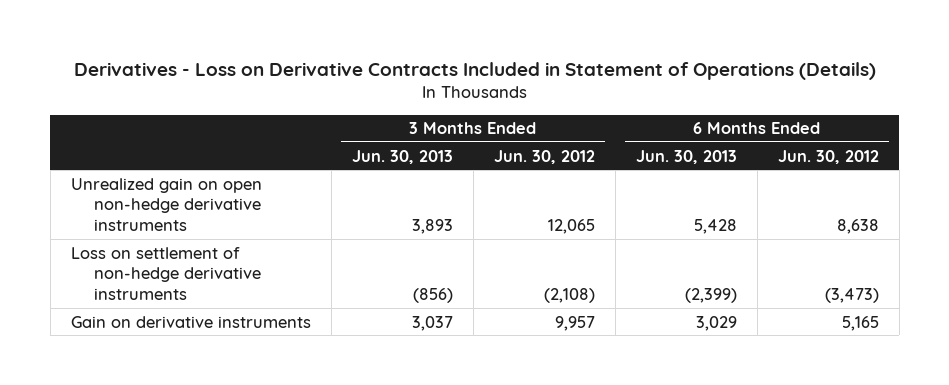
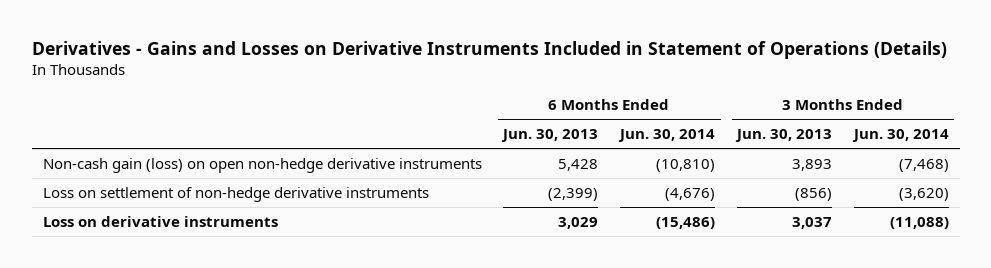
- Derivatives - Loss on Derivative Contracts Included in Statement of Operations (Details)
+ Derivatives - Gains and Losses on Derivative Instruments Included in Statement of Operations (Details)
- | 3 Months Ended Jun. 30, 2013 | 3 Months Ended Jun. 30, 2012 | 6 Months Ended Jun. 30, 2013 | 6 Months Ended Jun. 30, 2012
+ | 6 Months Ended Jun. 30, 2013 | 6 Months Ended Jun. 30, 2014 | 3 Months Ended Jun. 30, 2013 | 3 Months Ended Jun. 30, 2014
- Unrealized gain on open non-hedge derivative instruments | 3,893 | 12,065 | 5,428 | 8,638
+ Non-cash gain (loss) on open non-hedge derivative instruments | 5,428 | (10,810) | 3,893 | (7,468)
- Gain on derivative instruments | 3,037 | 9,957 | 3,029 | 5,165
+ Loss on derivative instruments | 3,029 | (15,486) | 3,037 | (11,088)

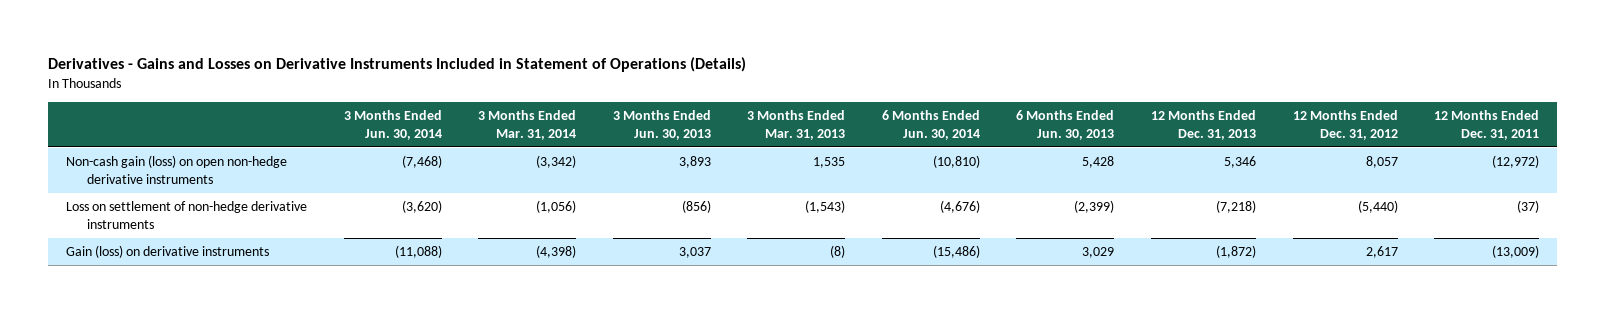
- | 6 Months Ended Jun. 30, 2013 | 6 Months Ended Jun. 30, 2014 | 3 Months Ended Jun. 30, 2013 | 3 Months Ended Jun. 30, 2014
+ | 3 Months Ended Jun. 30, 2014 | 3 Months Ended Mar. 31, 2014 | 3 Months Ended Jun. 30, 2013 | 3 Months Ended Mar. 31, 2013 | 6 Months Ended Jun. 30, 2014 | 6 Months Ended Jun. 30, 2013 | 12 Months Ended Dec. 31, 2013 | 12 Months Ended Dec. 31, 2012 | 12 Months Ended Dec. 31, 2011
- Loss on derivative instruments | 3,029 | (15,486) | 3,037 | (11,088)
+ Gain (loss) on derivative instruments | (11,088) | (4,398) | 3,037 | (8) | (15,486) | 3,029 | (1,872) | 2,617 | (13,009)

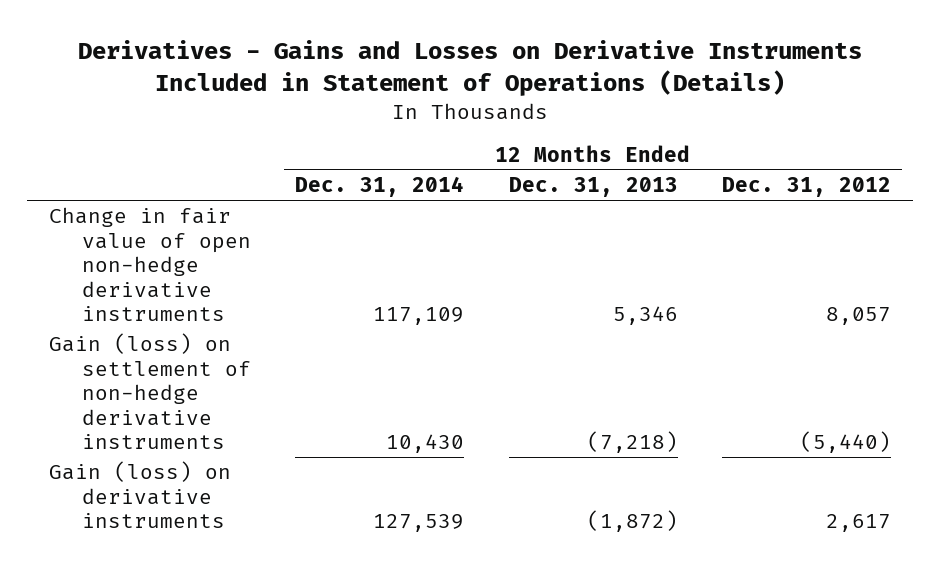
- | 3 Months Ended Jun. 30, 2014 | 3 Months Ended Mar. 31, 2014 | 3 Months Ended Jun. 30, 2013 | 3 Months Ended Mar. 31, 2013 | 6 Months Ended Jun. 30, 2014 | 6 Months Ended Jun. 30, 2013 | 12 Months Ended Dec. 31, 2013 | 12 Months Ended Dec. 31, 2012 | 12 Months Ended Dec. 31, 2011
+ | 12 Months Ended Dec. 31, 2014 | 12 Months Ended Dec. 31, 2013 | 12 Months Ended Dec. 31, 2012
- Non-cash gain (loss) on open non-hedge derivative instruments | (7,468) | (3,342) | 3,893 | 1,535 | (10,810) | 5,428 | 5,346 | 8,057 | (12,972)
- Loss on settlement of non-hedge derivative instruments | (3,620) | (1,056) | (856) | (1,543) | (4,676) | (2,399) | (7,218) | (5,440) | (37)
+ Change in fair value of open non-hedge derivative instruments | 117,109 | 5,346 | 8,057
+ Gain (loss) on settlement of non-hedge derivative instruments | 10,430 | (7,218) | (5,440)

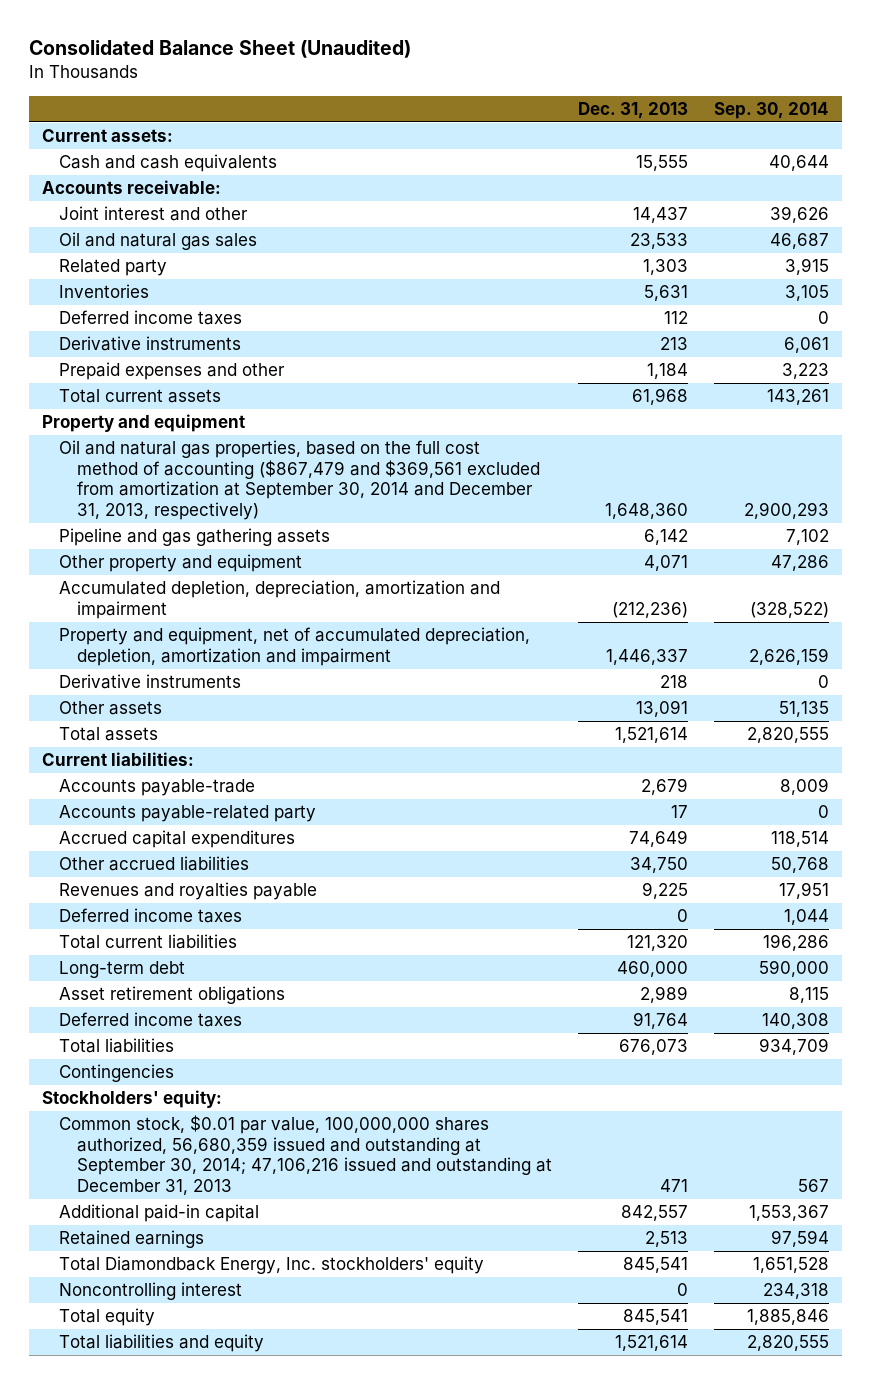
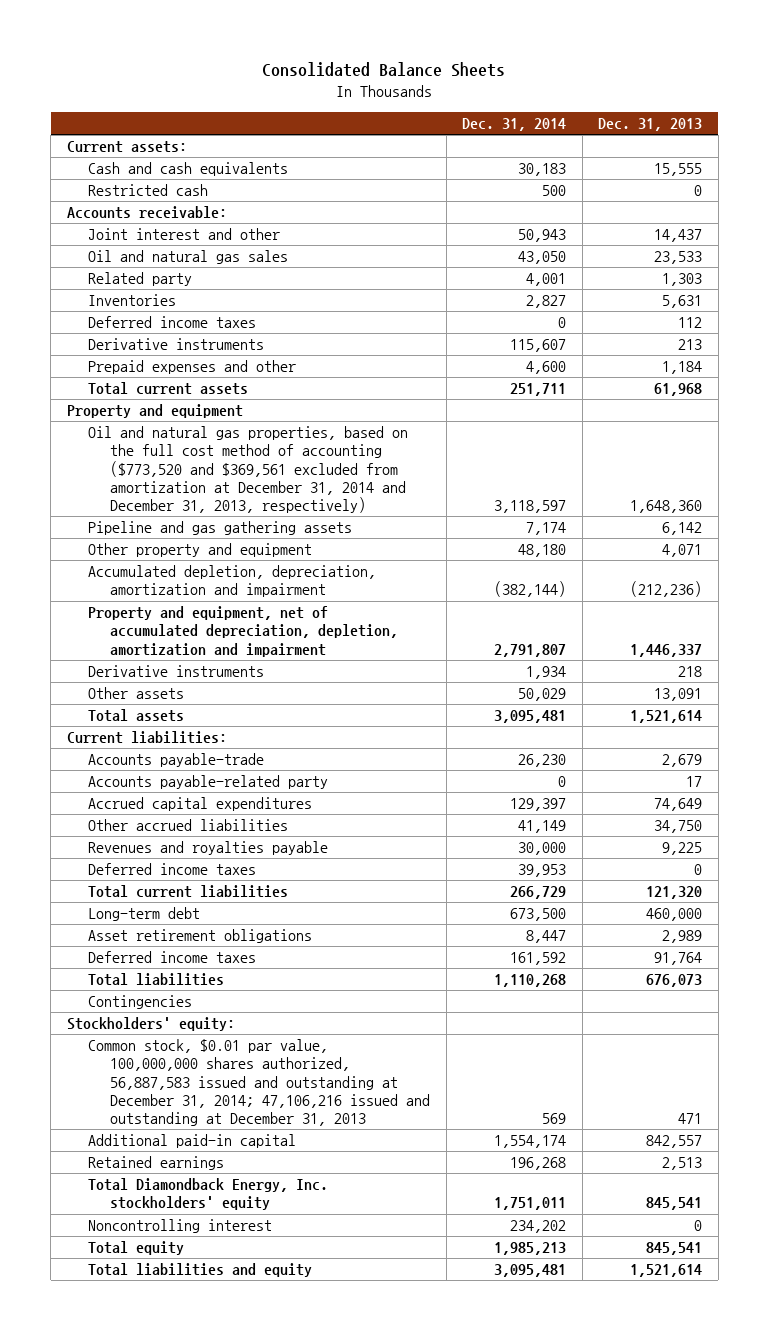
- Consolidated Balance Sheet (Unaudited)
+ Consolidated Balance Sheets
- | Dec. 31, 2013 | Sep. 30, 2014
+ | Dec. 31, 2014 | Dec. 31, 2013
+ Restricted cash | 500 | 0
- Oil and natural gas properties, based on the full cost method of accounting ($867,479 and $369,561 excluded from amortization at September 30, 2014 and December 31, 2013, respectively) | 1,648,360 | 2,900,293
+ Oil and natural gas properties, based on the full cost method of accounting ($773,520 and $369,561 excluded from amortization at December 31, 2014 and December 31, 2013, respectively) | 3,118,597 | 1,648,360
- Common stock, $0.01 par value, 100,000,000 shares authorized, 56,680,359 issued and outstanding at September 30, 2014; 47,106,216 issued and outstanding at December 31, 2013 | 471 | 567
+ Common stock, $0.01 par value, 100,000,000 shares authorized, 56,887,583 issued and outstanding at December 31, 2014; 47,106,216 issued and outstanding at December 31, 2013 | 569 | 471

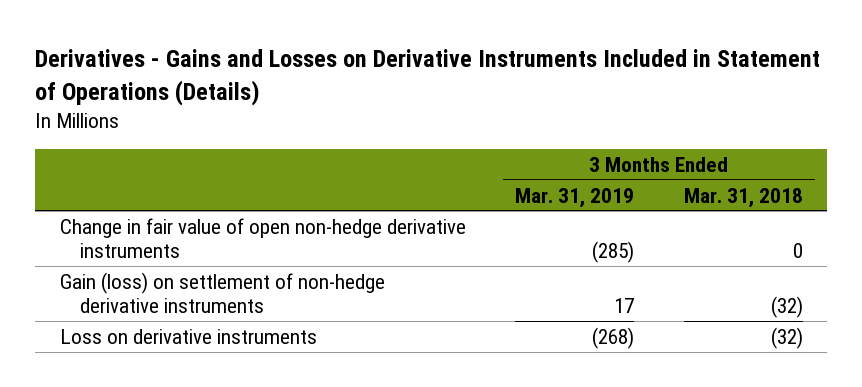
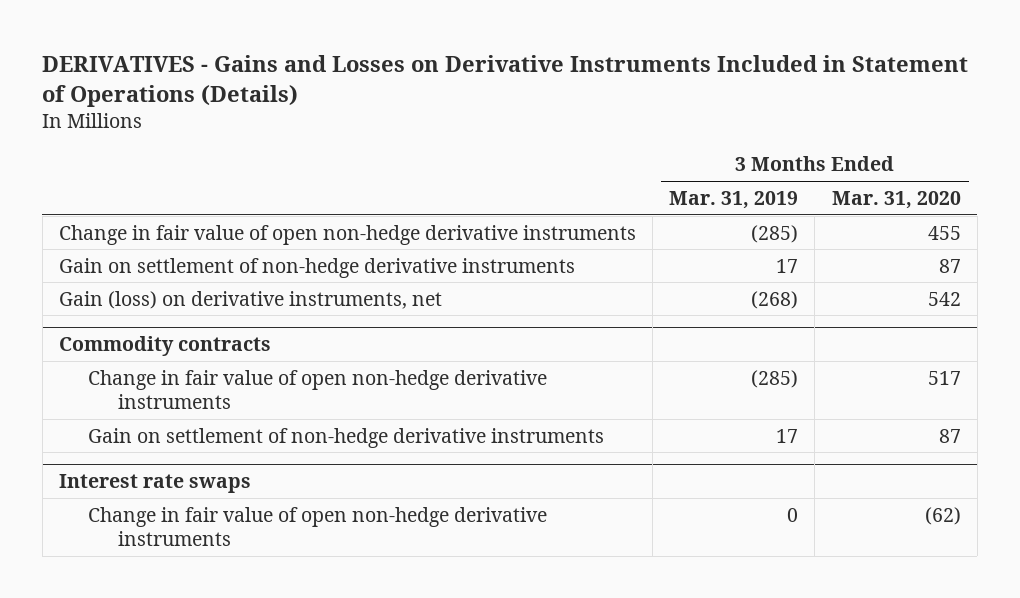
- Derivatives - Gains and Losses on Derivative Instruments Included in Statement of Operations (Details)
+ DERIVATIVES - Gains and Losses on Derivative Instruments Included in Statement of Operations (Details)
- | 3 Months Ended Mar. 31, 2019 | 3 Months Ended Mar. 31, 2018
+ | 3 Months Ended Mar. 31, 2019 | 3 Months Ended Mar. 31, 2020
- Gain (loss) on settlement of non-hedge derivative instruments | 17 | (32)
- Loss on derivative instruments | (268) | (32)
+ Gain on settlement of non-hedge derivative instruments | 17 | 87
+ Gain (loss) on derivative instruments, net | (268) | 542
+ Commodity contracts
+ Change in fair value of open non-hedge derivative instruments | (285) | 517
+ Gain on settlement of non-hedge derivative instruments | 17 | 87
+ Interest rate swaps
+ Change in fair value of open non-hedge derivative instruments | 0 | (62)

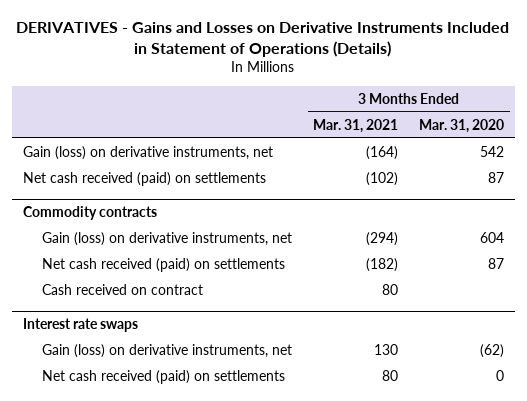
- | 3 Months Ended Mar. 31, 2019 | 3 Months Ended Mar. 31, 2020
+ | 3 Months Ended Mar. 31, 2021 | 3 Months Ended Mar. 31, 2020
- Change in fair value of open non-hedge derivative instruments | (285) | 455
- Gain on settlement of non-hedge derivative instruments | 17 | 87
+ Net cash received (paid) on settlements | (102) | 87
@ Commodity contracts
- Change in fair value of open non-hedge derivative instruments | (285) | 517
- Gain on settlement of non-hedge derivative instruments | 17 | 87
+ Gain (loss) on derivative instruments, net | (294) | 604
+ Net cash received (paid) on settlements | (182) | 87
+ Cash received on contract | 80 |
@ Interest rate swaps
- Change in fair value of open non-hedge derivative instruments | 0 | (62)
+ Gain (loss) on derivative instruments, net | 130 | (62)
+ Net cash received (paid) on settlements | 80 | 0

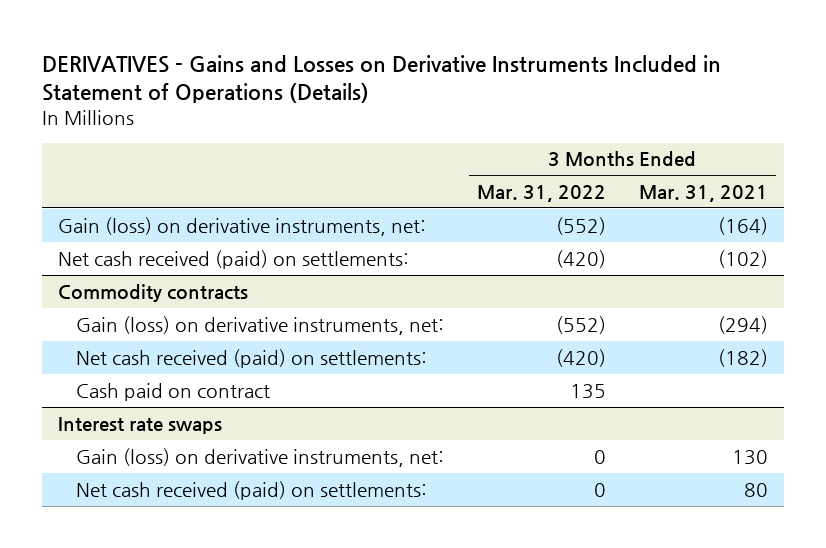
- | 3 Months Ended Mar. 31, 2021 | 3 Months Ended Mar. 31, 2020
+ | 3 Months Ended Mar. 31, 2022 | 3 Months Ended Mar. 31, 2021
- Gain (loss) on derivative instruments, net | (164) | 542
- Net cash received (paid) on settlements | (102) | 87
+ Gain (loss) on derivative instruments, net: | (552) | (164)
+ Net cash received (paid) on settlements: | (420) | (102)
@ Commodity contracts
- Gain (loss) on derivative instruments, net | (294) | 604
- Net cash received (paid) on settlements | (182) | 87
- Cash received on contract | 80 |
+ Gain (loss) on derivative instruments, net: | (552) | (294)
+ Net cash received (paid) on settlements: | (420) | (182)
+ Cash paid on contract | 135 |
@ Interest rate swaps
- Gain (loss) on derivative instruments, net | 130 | (62)
- Net cash received (paid) on settlements | 80 | 0
+ Gain (loss) on derivative instruments, net: | 0 | 130
+ Net cash received (paid) on settlements: | 0 | 80

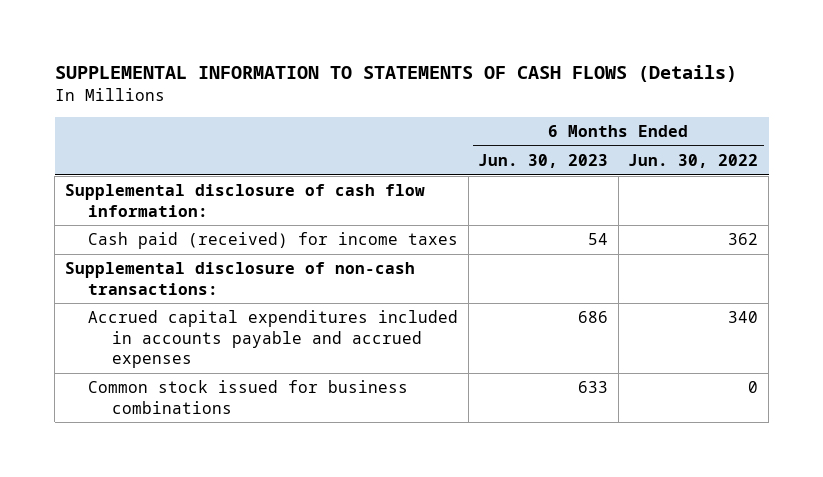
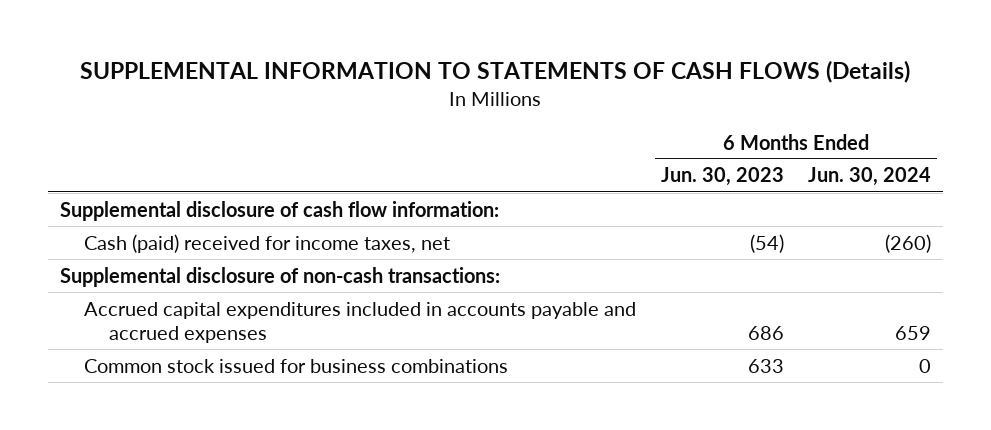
- | 6 Months Ended Jun. 30, 2023 | 6 Months Ended Jun. 30, 2022
+ | 6 Months Ended Jun. 30, 2023 | 6 Months Ended Jun. 30, 2024
- Cash paid (received) for income taxes | 54 | 362
+ Cash (paid) received for income taxes, net | (54) | (260)

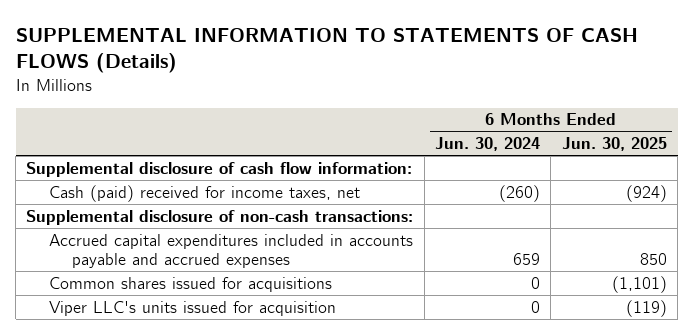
- | 6 Months Ended Jun. 30, 2023 | 6 Months Ended Jun. 30, 2024
+ | 6 Months Ended Jun. 30, 2024 | 6 Months Ended Jun. 30, 2025
- Common stock issued for business combinations | 633 | 0
+ Common shares issued for acquisitions | 0 | (1,101)
+ Viper LLC's units issued for acquisition | 0 | (119)

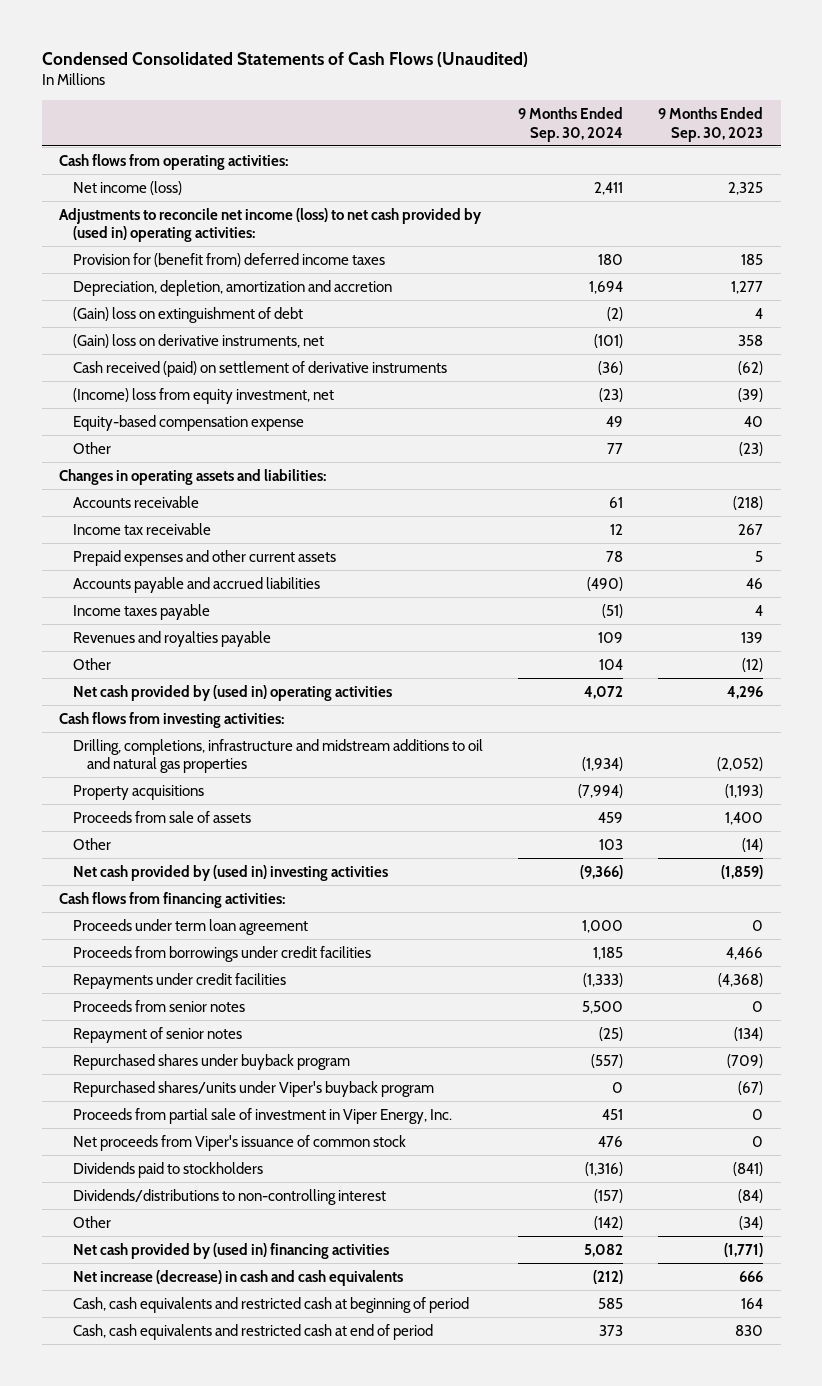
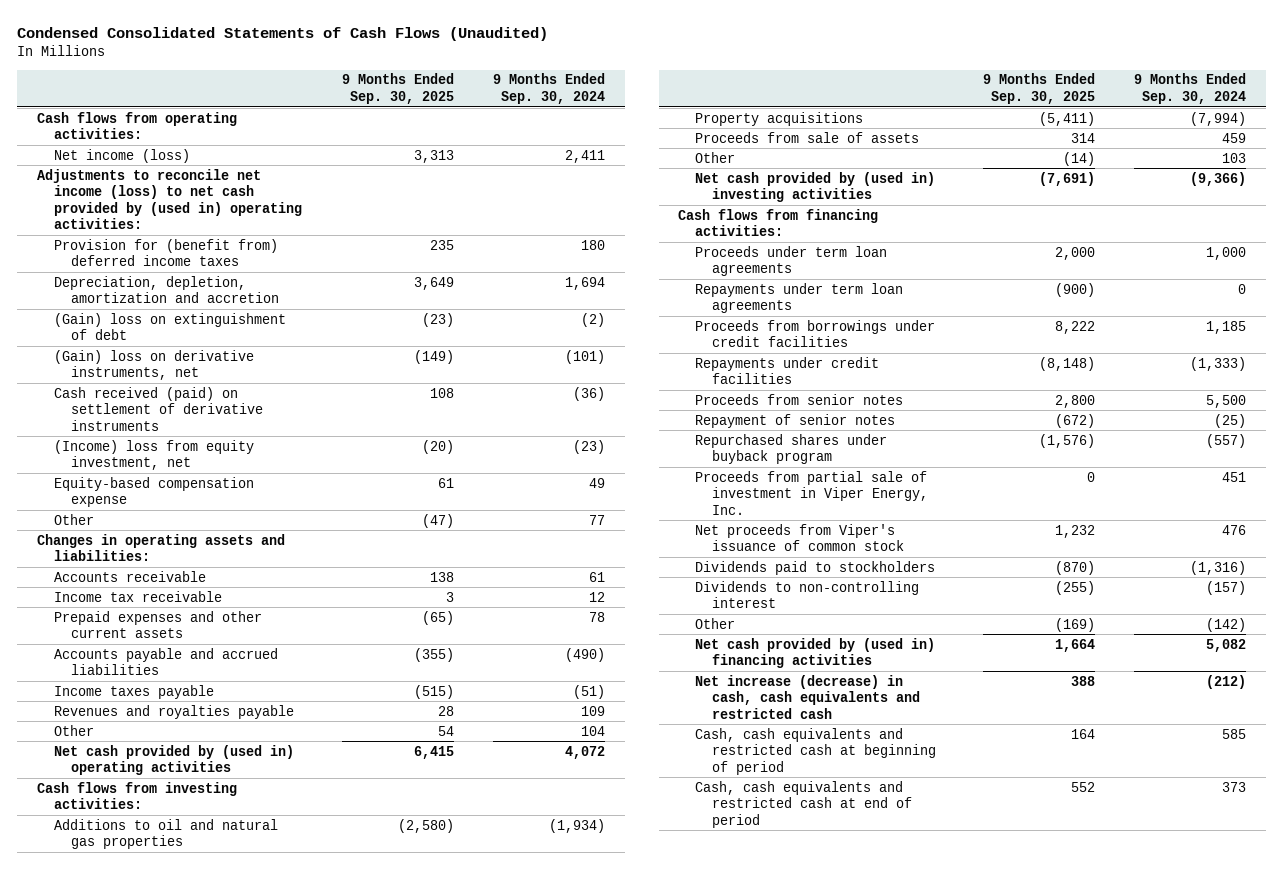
- | 9 Months Ended Sep. 30, 2024 | 9 Months Ended Sep. 30, 2023
+ | 9 Months Ended Sep. 30, 2025 | 9 Months Ended Sep. 30, 2024
- Drilling, completions, infrastructure and midstream additions to oil and natural gas properties | (1,934) | (2,052)
+ Additions to oil and natural gas properties | (2,580) | (1,934)
- Proceeds under term loan agreement | 1,000 | 0
+ Proceeds under term loan agreements | 2,000 | 1,000
+ Repayments under term loan agreements | (900) | 0
- Repurchased shares/units under Viper's buyback program | 0 | (67)
- Dividends/distributions to non-controlling interest | (157) | (84)
+ Dividends to non-controlling interest | (255) | (157)
- Net increase (decrease) in cash and cash equivalents | (212) | 666
+ Net increase (decrease) in cash, cash equivalents and restricted cash | 388 | (212)

